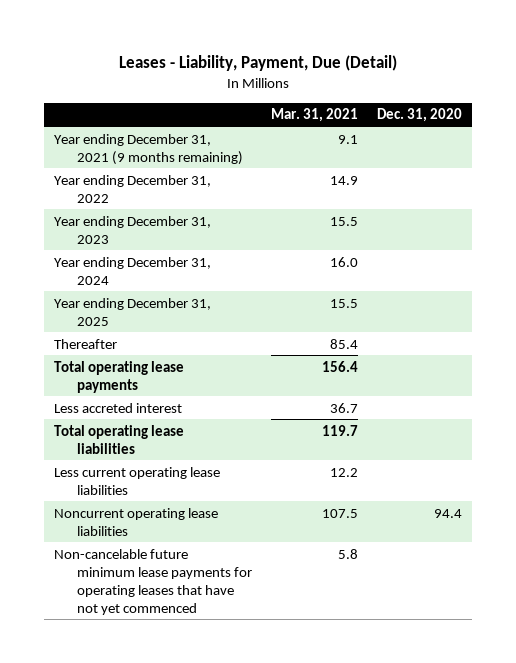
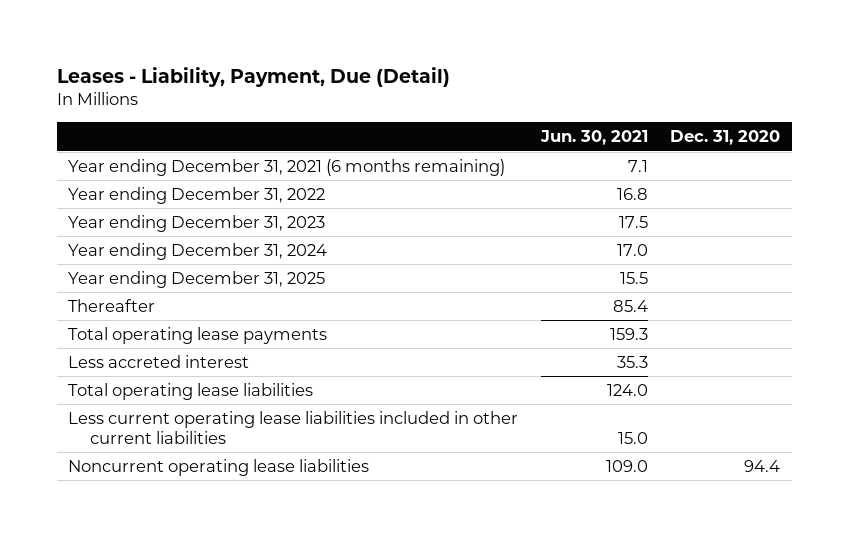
- | Mar. 31, 2021 | Dec. 31, 2020
+ | Jun. 30, 2021 | Dec. 31, 2020
- Year ending December 31, 2021 (9 months remaining) | 9.1 |
+ Year ending December 31, 2021 (6 months remaining) | 7.1 |
- Less current operating lease liabilities | 12.2 |
+ Less current operating lease liabilities included in other current liabilities | 15.0 |
- Non-cancelable future minimum lease payments for operating leases that have not yet commenced | 5.8 |

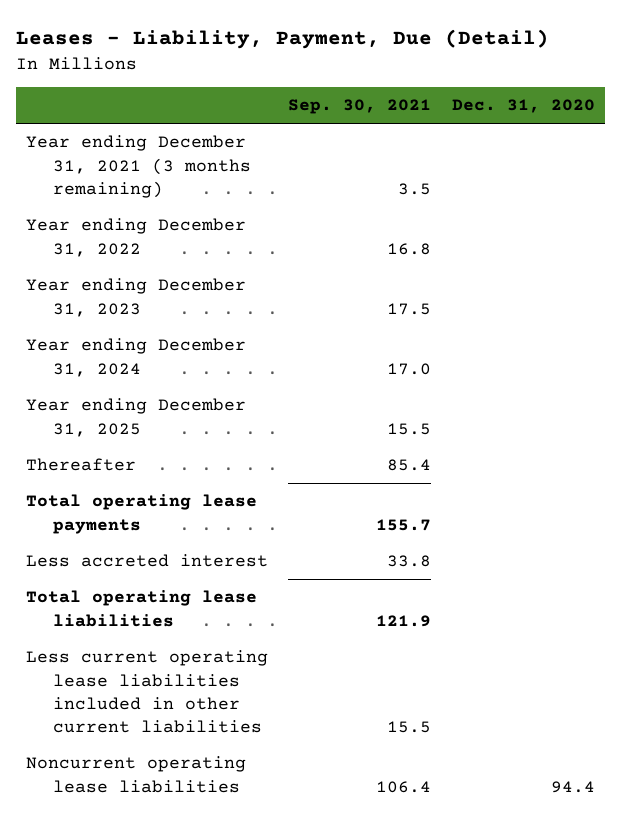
- | Jun. 30, 2021 | Dec. 31, 2020
+ | Sep. 30, 2021 | Dec. 31, 2020
- Year ending December 31, 2021 (6 months remaining) | 7.1 |
+ Year ending December 31, 2021 (3 months remaining) | 3.5 |

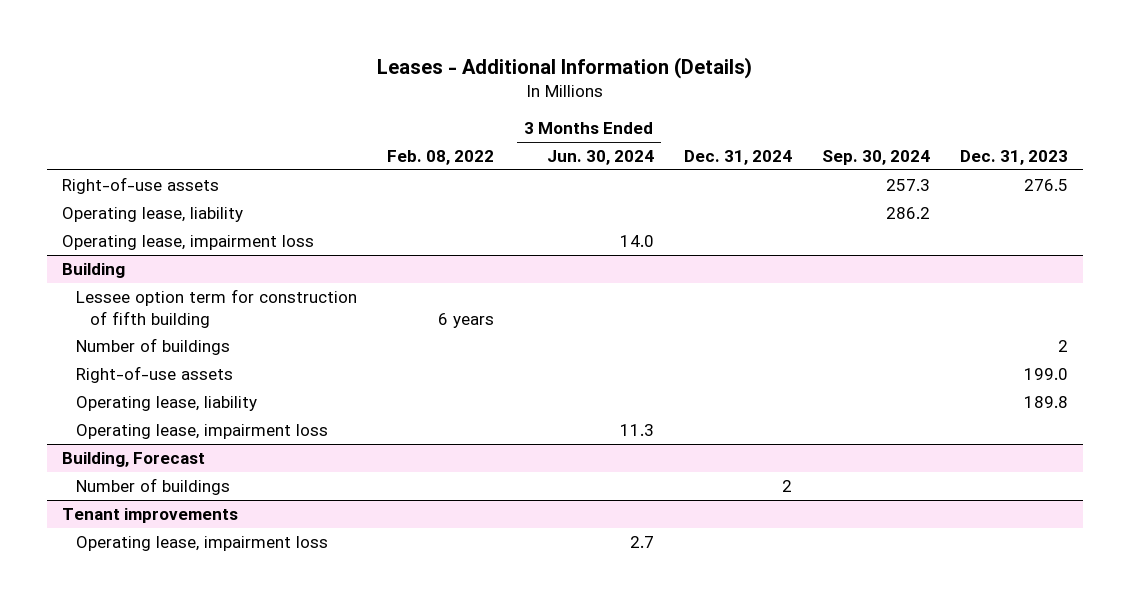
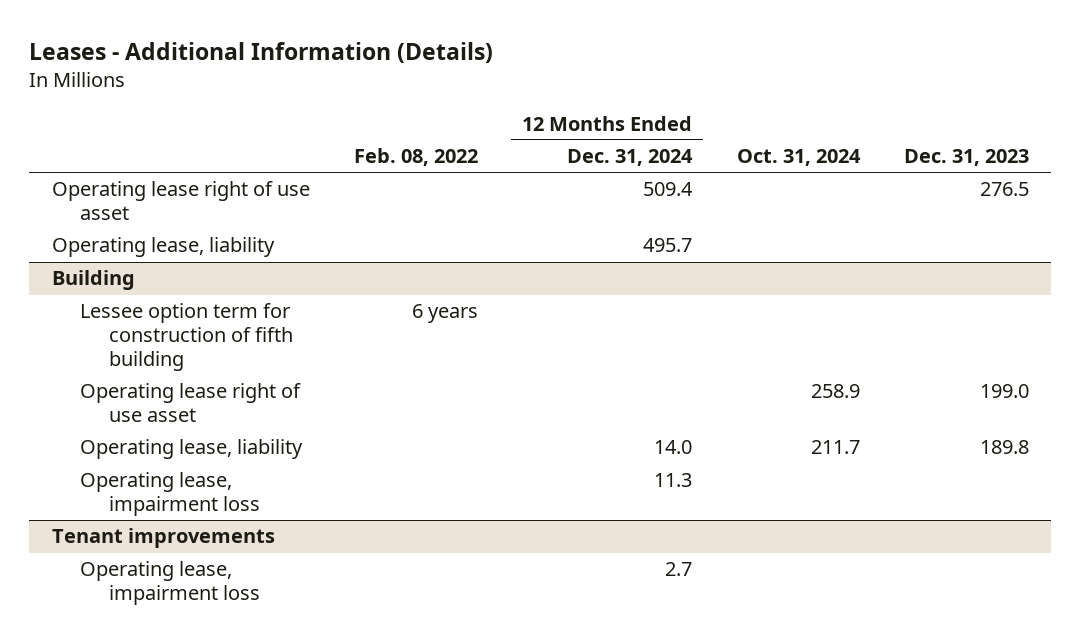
- | Feb. 08, 2022 | 3 Months Ended Jun. 30, 2024 | Dec. 31, 2024 | Sep. 30, 2024 | Dec. 31, 2023
+ | Feb. 08, 2022 | 12 Months Ended Dec. 31, 2024 | Oct. 31, 2024 | Dec. 31, 2023
- Right-of-use assets | | | | 257.3 | 276.5
+ Operating lease right of use asset | | 509.4 | | 276.5
- Operating lease, impairment loss | | 14.0 | | |
@ Building
- Number of buildings | | | | | 2
- Right-of-use assets | | | | | 199.0
+ Operating lease right of use asset | | | 258.9 | 199.0
- Building, Forecast
- Number of buildings | | | 2 | |

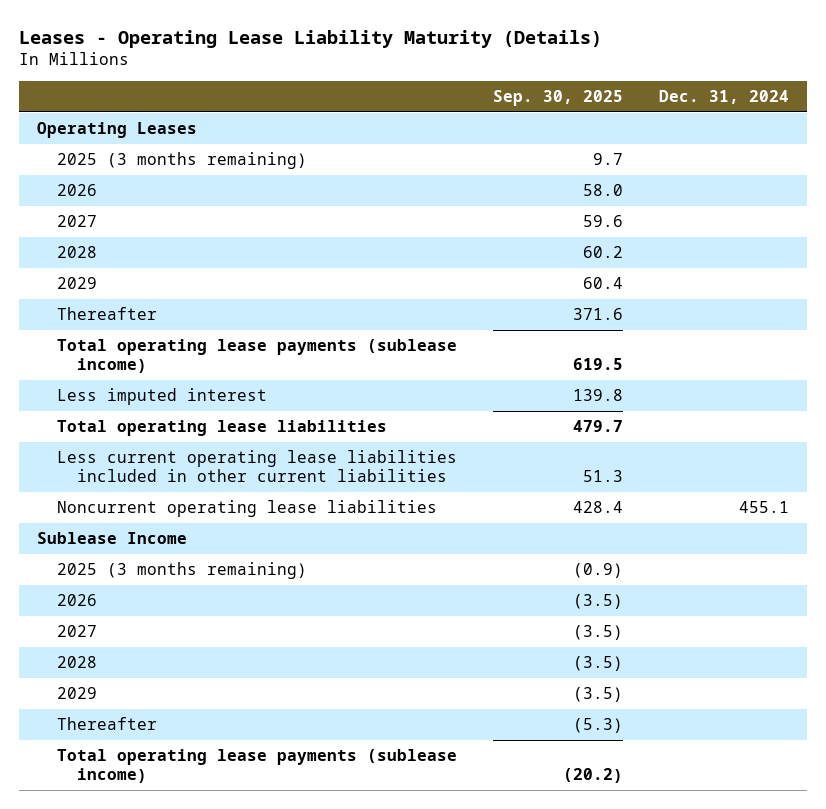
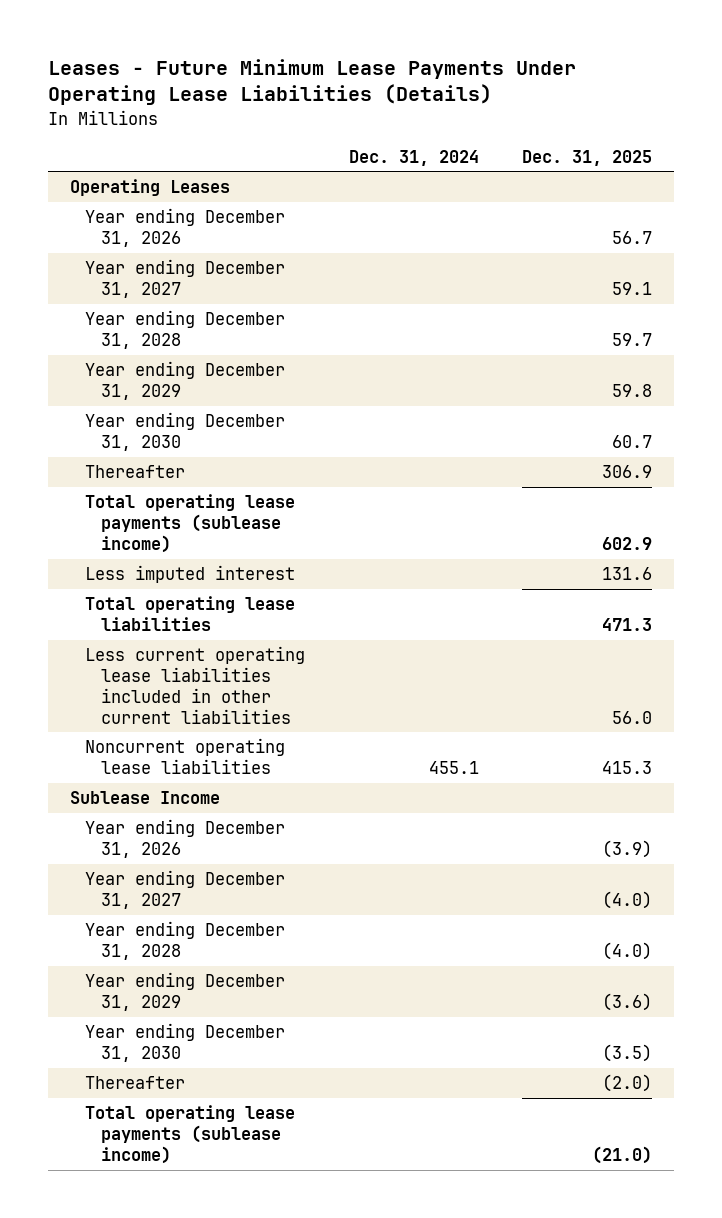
- Leases - Operating Lease Liability Maturity (Details)
+ Leases - Future Minimum Lease Payments Under Operating Lease Liabilities (Details)
- | Sep. 30, 2025 | Dec. 31, 2024
+ | Dec. 31, 2024 | Dec. 31, 2025
- 2025 (3 months remaining) | 9.7 |
- 2026 | 58.0 |
- 2027 | 59.6 |
- 2028 | 60.2 |
- 2029 | 60.4 |
+ Year ending December 31, 2026 | | 56.7
+ Year ending December 31, 2027 | | 59.1
+ Year ending December 31, 2028 | | 59.7
+ Year ending December 31, 2029 | | 59.8
+ Year ending December 31, 2030 | | 60.7
- 2025 (3 months remaining) | (0.9) |
- 2026 | (3.5) |
- 2027 | (3.5) |
- 2028 | (3.5) |
- 2029 | (3.5) |
+ Year ending December 31, 2026 | | (3.9)
+ Year ending December 31, 2027 | | (4.0)
+ Year ending December 31, 2028 | | (4.0)
+ Year ending December 31, 2029 | | (3.6)
+ Year ending December 31, 2030 | | (3.5)

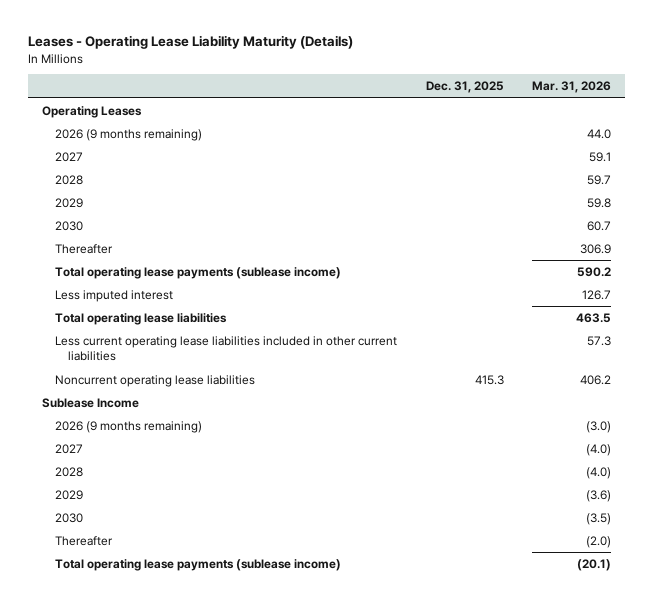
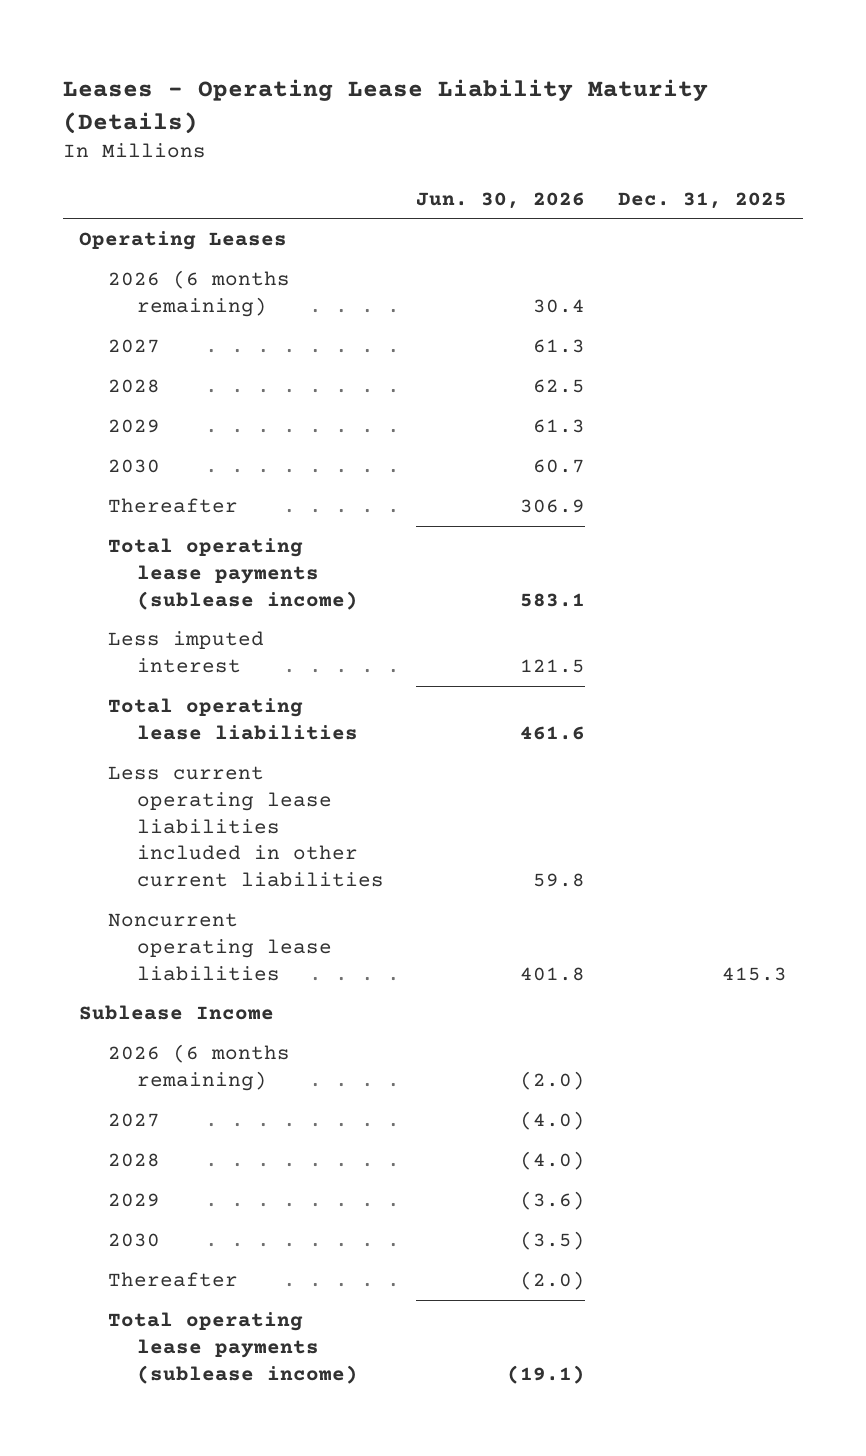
- | Dec. 31, 2025 | Mar. 31, 2026
+ | Jun. 30, 2026 | Dec. 31, 2025
- 2026 (9 months remaining) | | 44.0
+ 2026 (6 months remaining) | 30.4 |
- 2026 (9 months remaining) | | (3.0)
+ 2026 (6 months remaining) | (2.0) |

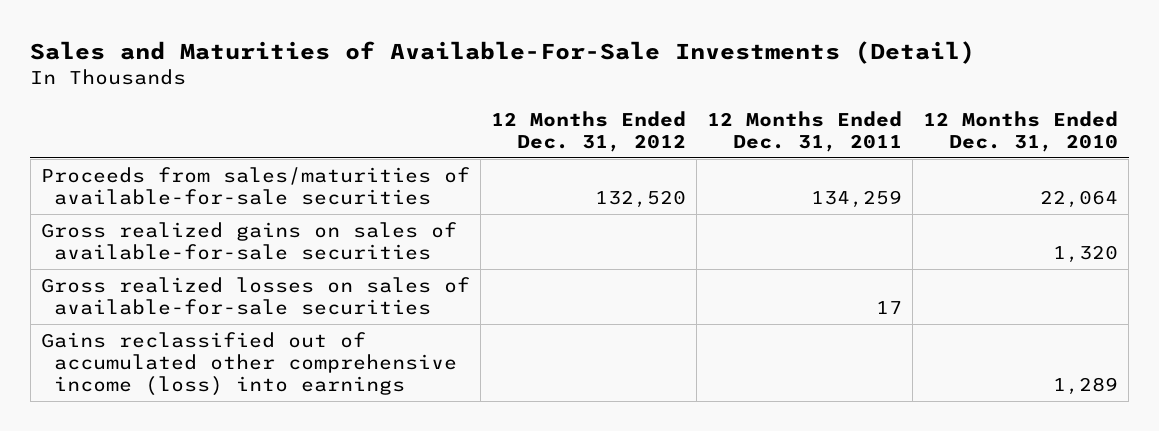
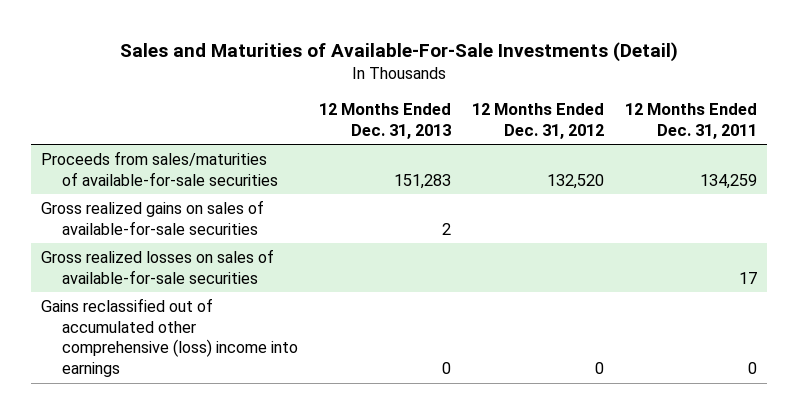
- | 12 Months Ended Dec. 31, 2012 | 12 Months Ended Dec. 31, 2011 | 12 Months Ended Dec. 31, 2010
+ | 12 Months Ended Dec. 31, 2013 | 12 Months Ended Dec. 31, 2012 | 12 Months Ended Dec. 31, 2011
- Gains reclassified out of accumulated other comprehensive income (loss) into earnings | | | 1,289
+ Gains reclassified out of accumulated other comprehensive (loss) income into earnings | 0 | 0 | 0

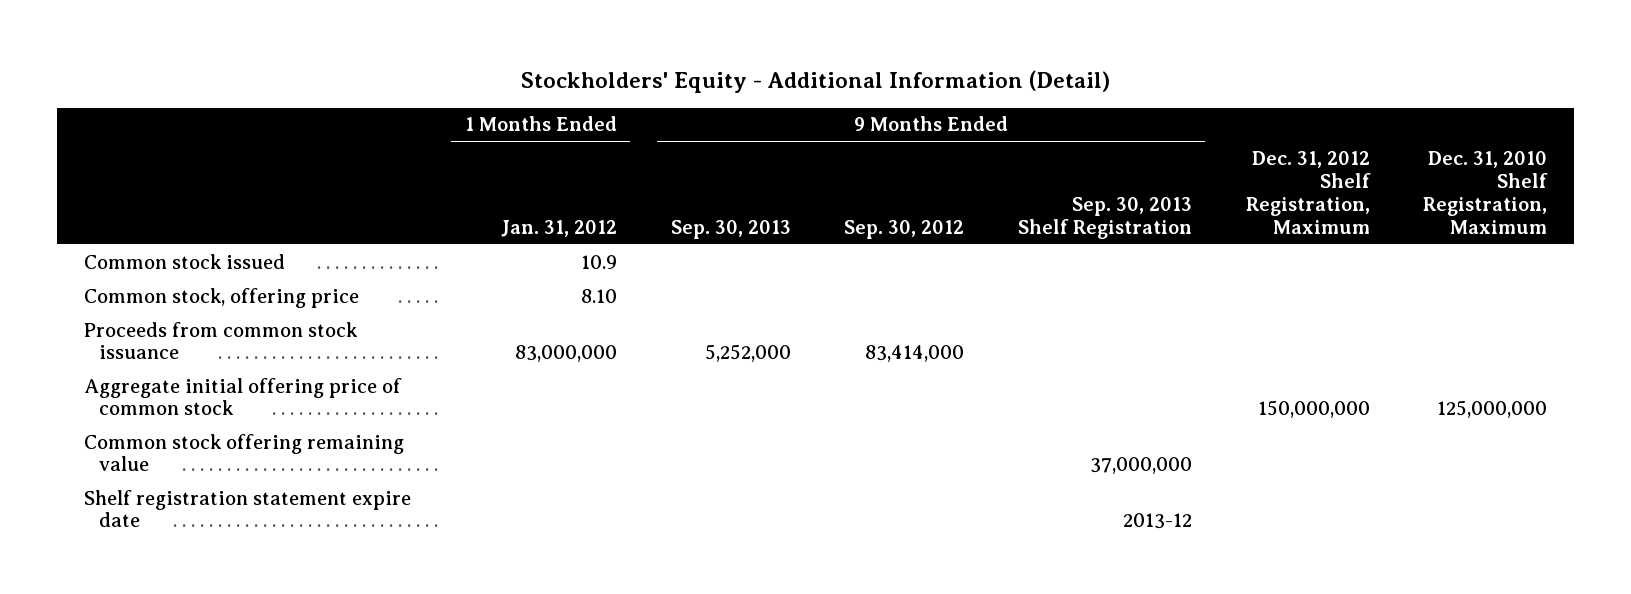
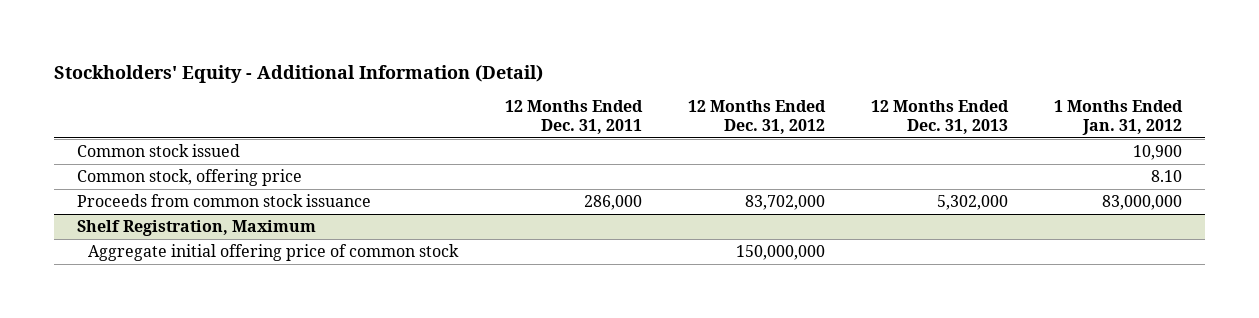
- | 1 Months Ended Jan. 31, 2012 | 9 Months Ended Sep. 30, 2013 | 9 Months Ended Sep. 30, 2012 | 9 Months Ended Sep. 30, 2013 Shelf Registration | Dec. 31, 2012 Shelf Registration, Maximum | Dec. 31, 2010 Shelf Registration, Maximum
+ | 12 Months Ended Dec. 31, 2011 | 12 Months Ended Dec. 31, 2012 | 12 Months Ended Dec. 31, 2013 | 1 Months Ended Jan. 31, 2012
- Common stock issued | 10.9 | | | | |
+ Common stock issued | | | | 10,900
- Aggregate initial offering price of common stock | | | | | 150,000,000 | 125,000,000
- Common stock offering remaining value | | | | 37,000,000 | |
- Shelf registration statement expire date | | | | 2013-12 | |
+ Shelf Registration, Maximum
+ Aggregate initial offering price of common stock | | 150,000,000 | |

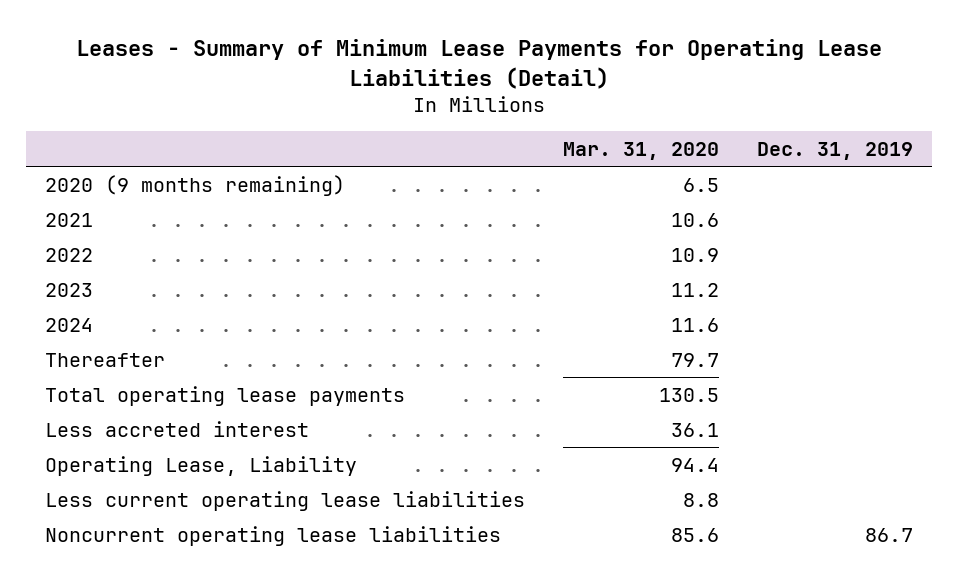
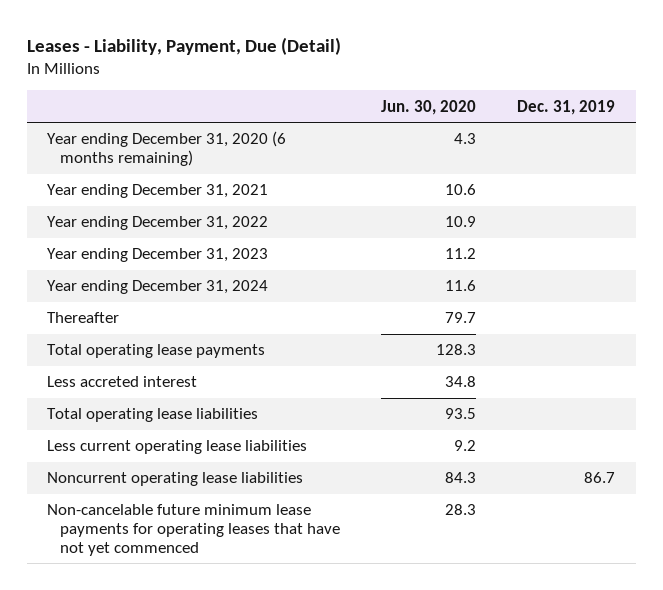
- Leases - Summary of Minimum Lease Payments for Operating Lease Liabilities (Detail)
+ Leases - Liability, Payment, Due (Detail)
- | Mar. 31, 2020 | Dec. 31, 2019
+ | Jun. 30, 2020 | Dec. 31, 2019
- 2020 (9 months remaining) | 6.5 |
- 2021 | 10.6 |
- 2022 | 10.9 |
- 2023 | 11.2 |
- 2024 | 11.6 |
+ Year ending December 31, 2020 (6 months remaining) | 4.3 |
+ Year ending December 31, 2021 | 10.6 |
+ Year ending December 31, 2022 | 10.9 |
+ Year ending December 31, 2023 | 11.2 |
+ Year ending December 31, 2024 | 11.6 |
- Operating Lease, Liability | 94.4 |
+ Total operating lease liabilities | 93.5 |
+ Non-cancelable future minimum lease payments for operating leases that have not yet commenced | 28.3 |

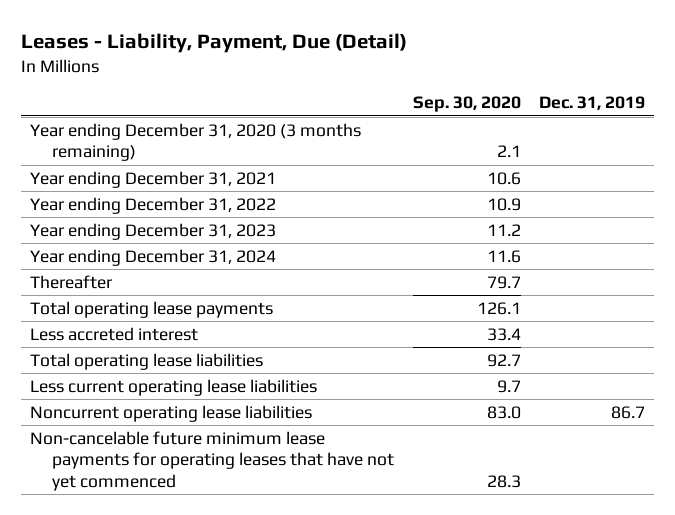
- | Jun. 30, 2020 | Dec. 31, 2019
+ | Sep. 30, 2020 | Dec. 31, 2019
- Year ending December 31, 2020 (6 months remaining) | 4.3 |
+ Year ending December 31, 2020 (3 months remaining) | 2.1 |

